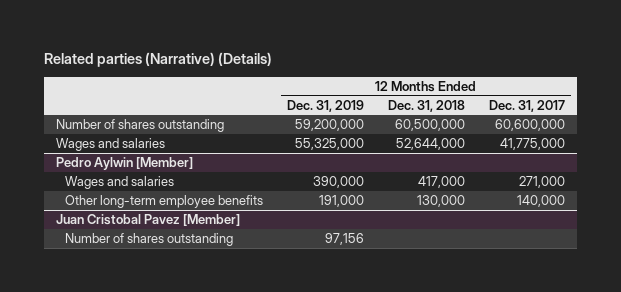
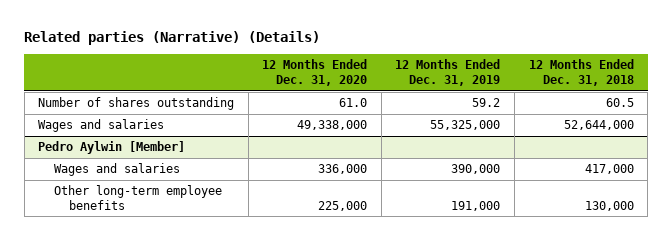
- | 12 Months Ended Dec. 31, 2019 | 12 Months Ended Dec. 31, 2018 | 12 Months Ended Dec. 31, 2017
+ | 12 Months Ended Dec. 31, 2020 | 12 Months Ended Dec. 31, 2019 | 12 Months Ended Dec. 31, 2018
- Number of shares outstanding | 59,200,000 | 60,500,000 | 60,600,000
+ Number of shares outstanding | 61.0 | 59.2 | 60.5
- Juan Cristobal Pavez [Member]
- Number of shares outstanding | 97,156 | |

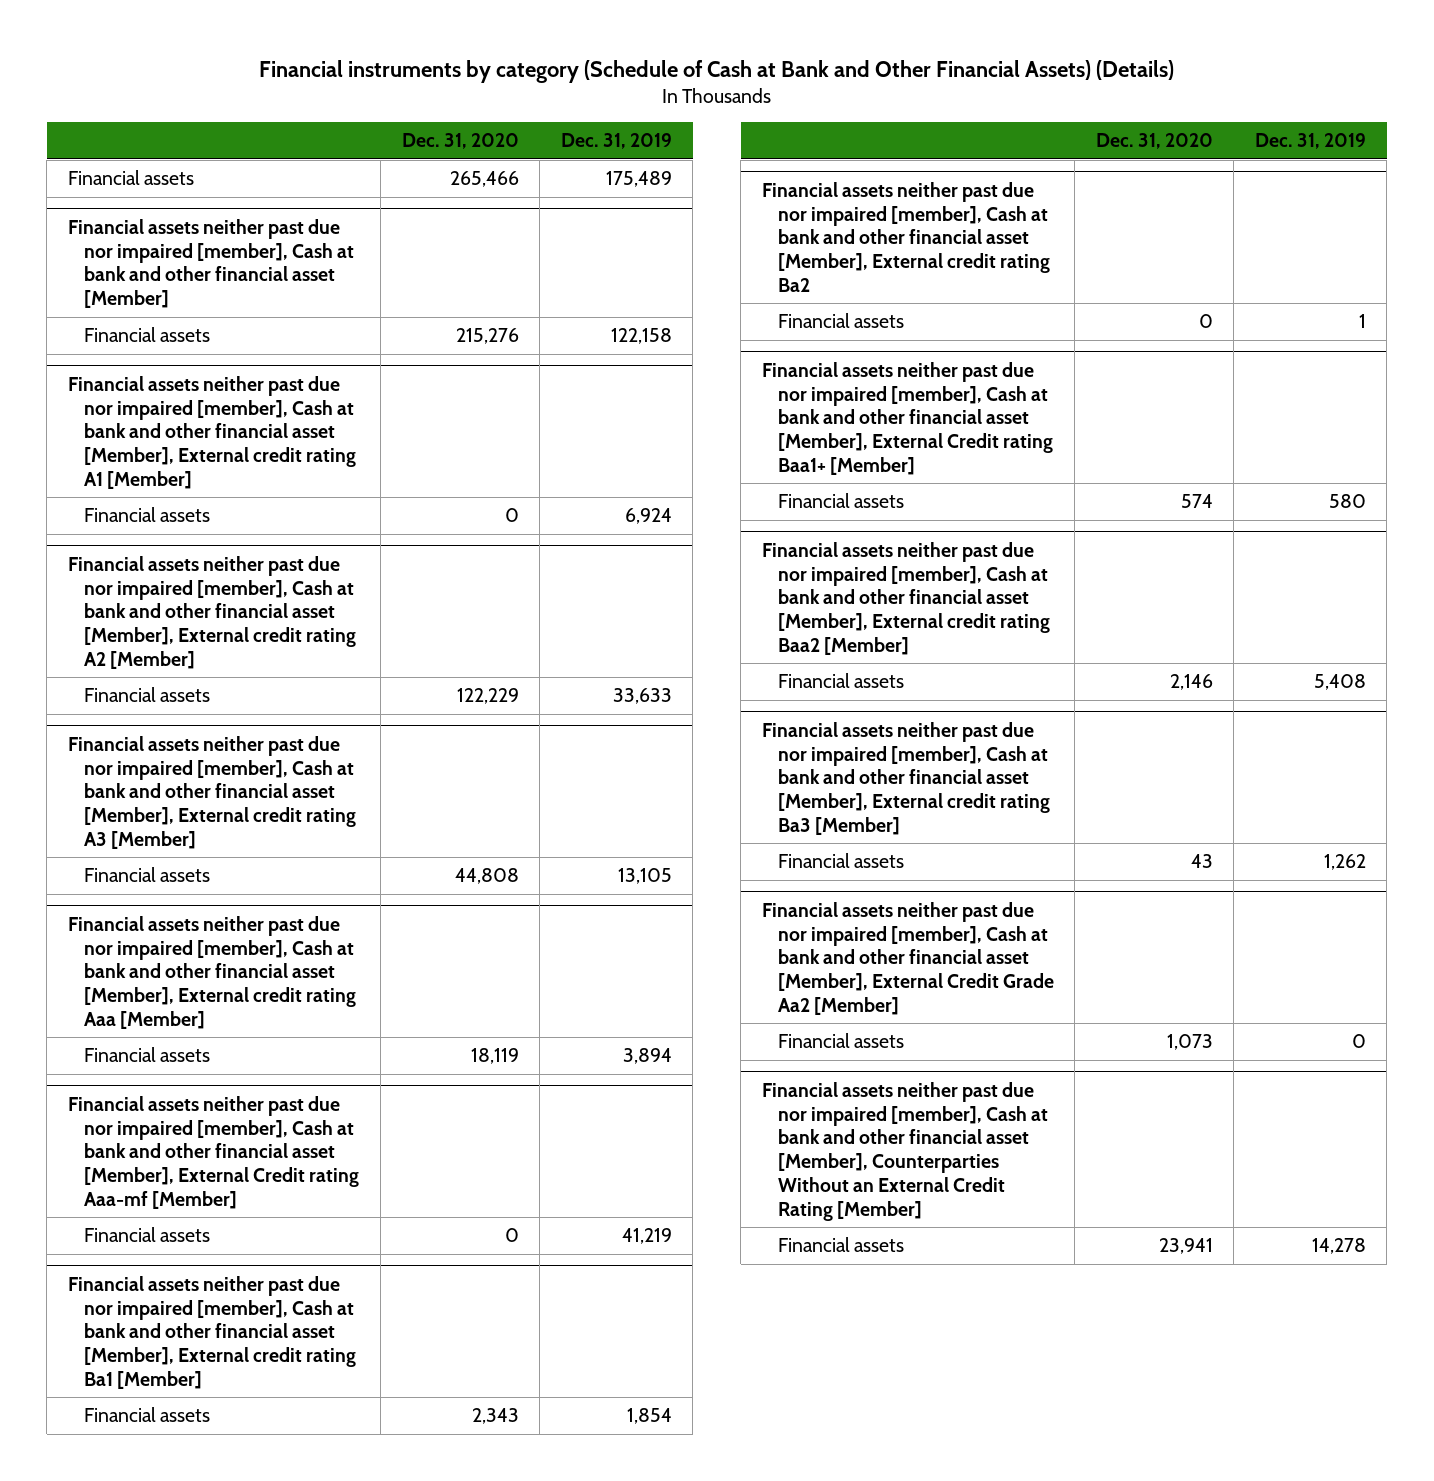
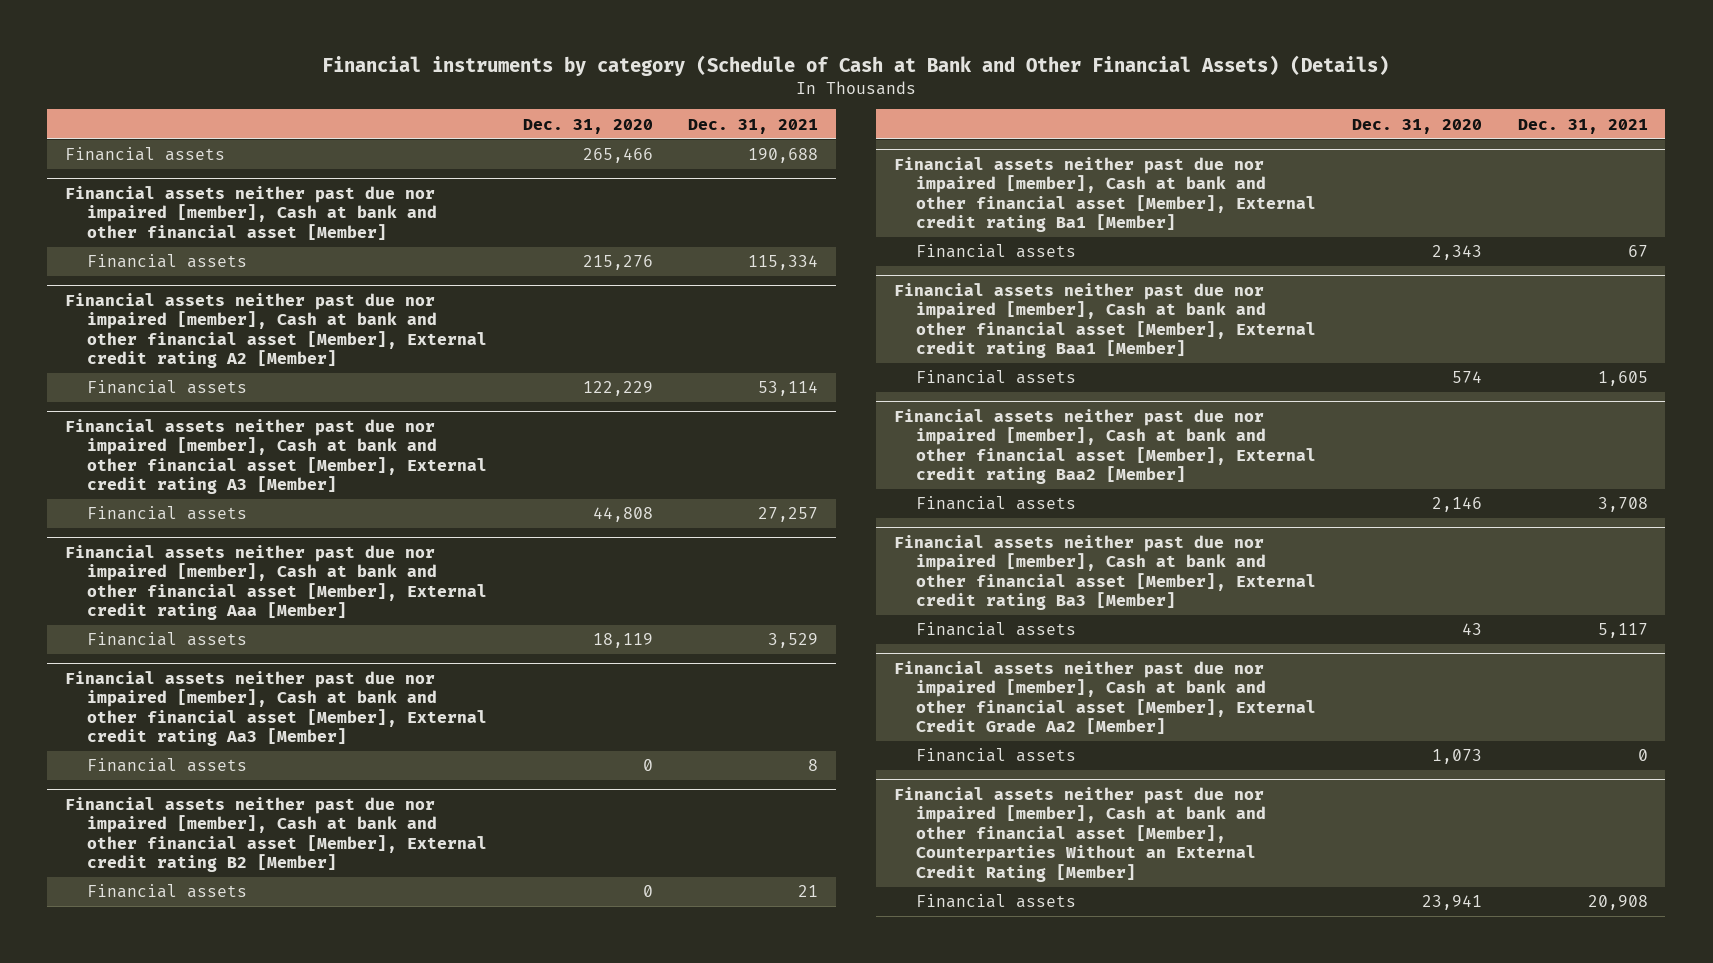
- | Dec. 31, 2020 | Dec. 31, 2019
+ | Dec. 31, 2020 | Dec. 31, 2021
- Financial assets neither past due nor impaired [member], Cash at bank and other financial asset [Member], External credit rating A1 [Member]
- Financial assets | 0 | 6,924
- Financial assets neither past due nor impaired [member], Cash at bank and other financial asset [Member], External Credit rating Aaa-mf [Member]
+ Financial assets neither past due nor impaired [member], Cash at bank and other financial asset [Member], External credit rating Aa3 [Member]
+ Financial assets neither past due nor impaired [member], Cash at bank and other financial asset [Member], External credit rating B2 [Member]
+ Financial assets | 0 | 21
- Financial assets neither past due nor impaired [member], Cash at bank and other financial asset [Member], External credit rating Ba2
- Financial assets | 0 | 1
- Financial assets neither past due nor impaired [member], Cash at bank and other financial asset [Member], External Credit rating Baa1+ [Member]
+ Financial assets neither past due nor impaired [member], Cash at bank and other financial asset [Member], External credit rating Baa1 [Member]

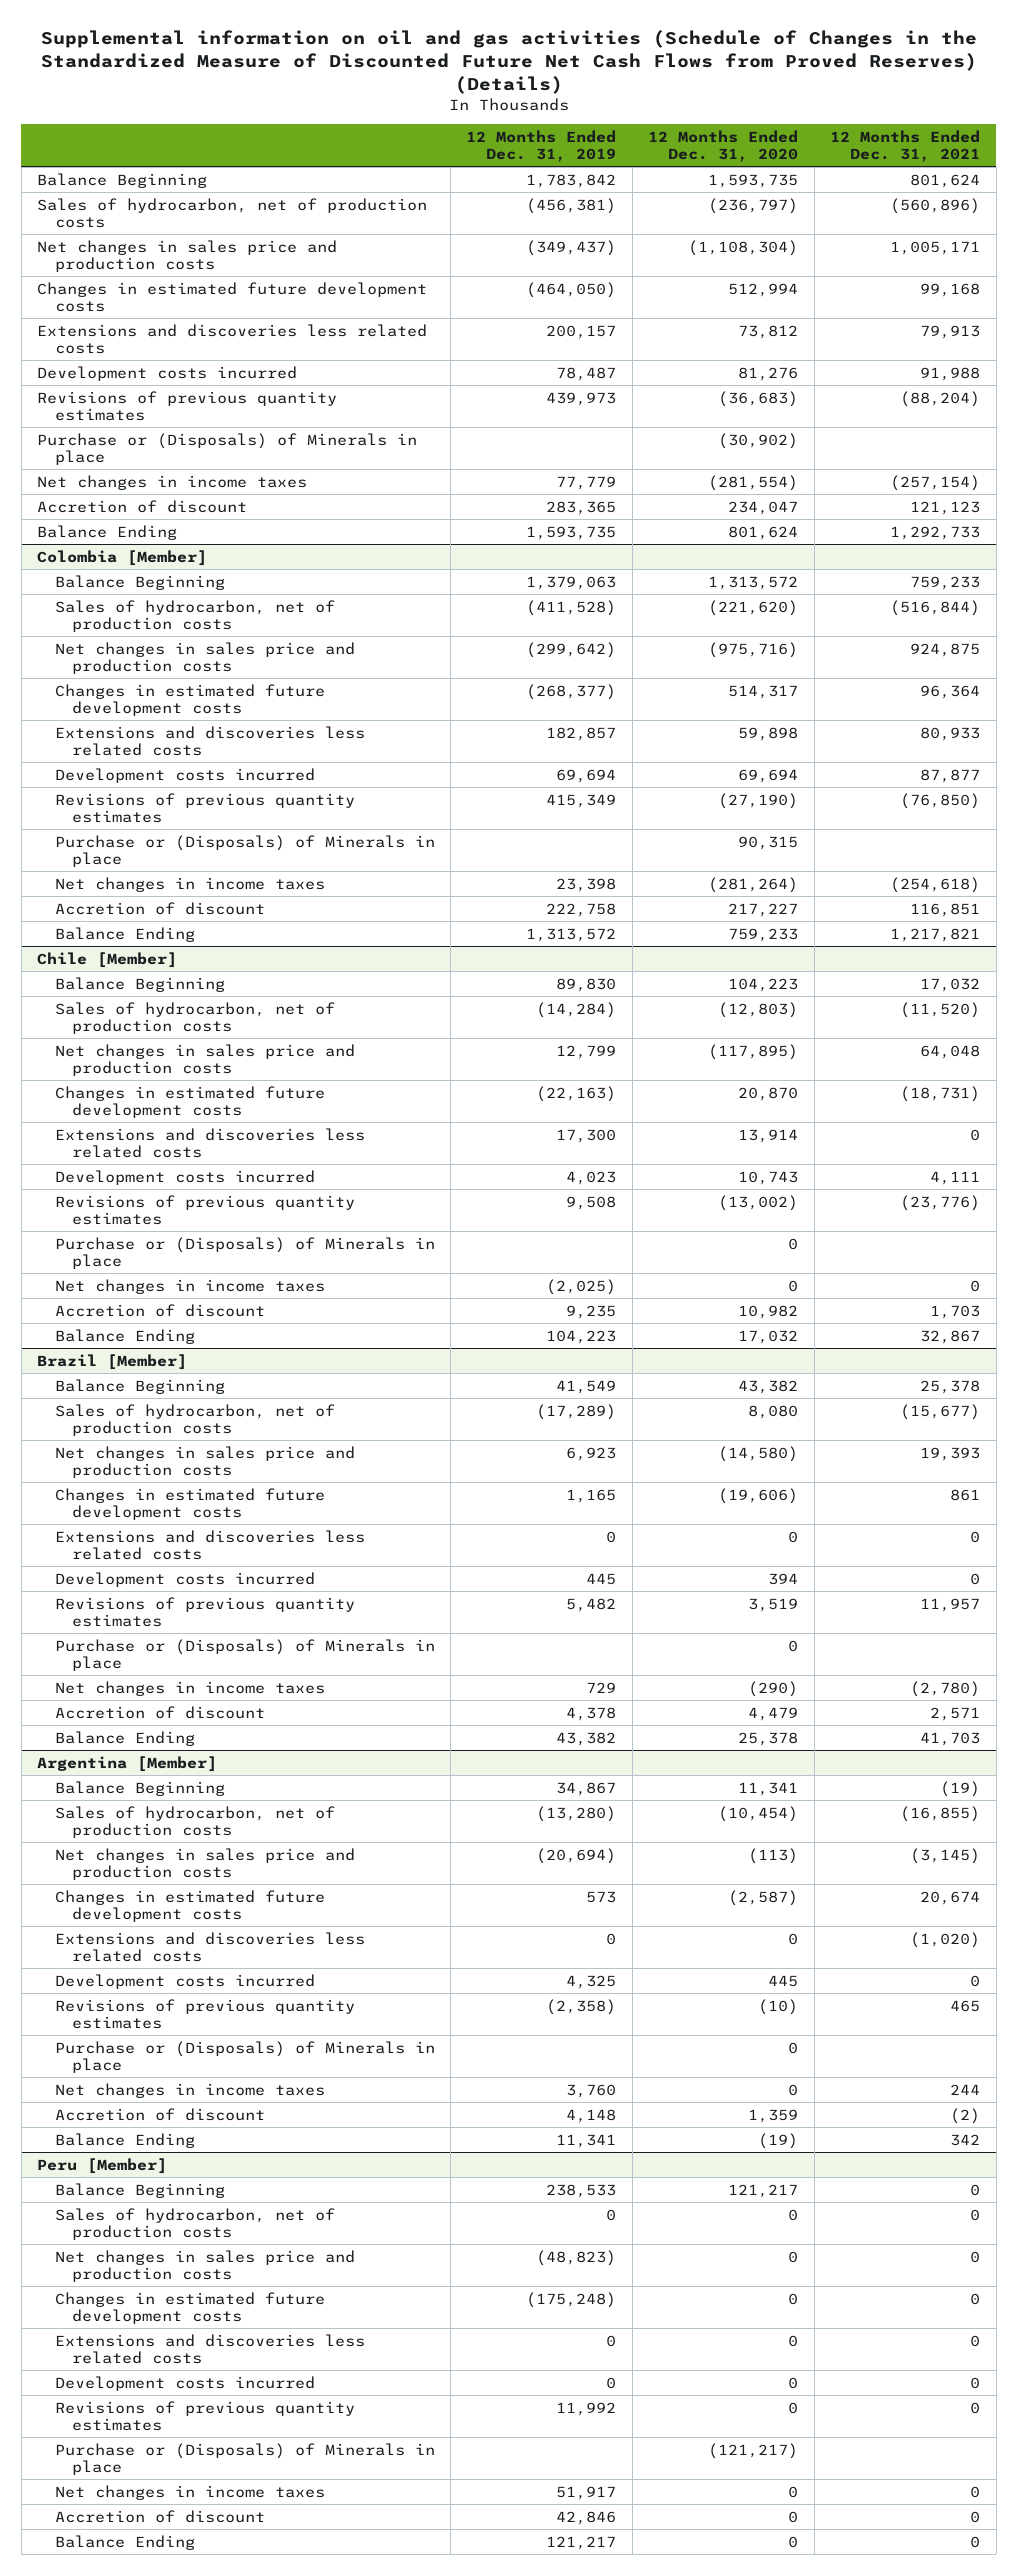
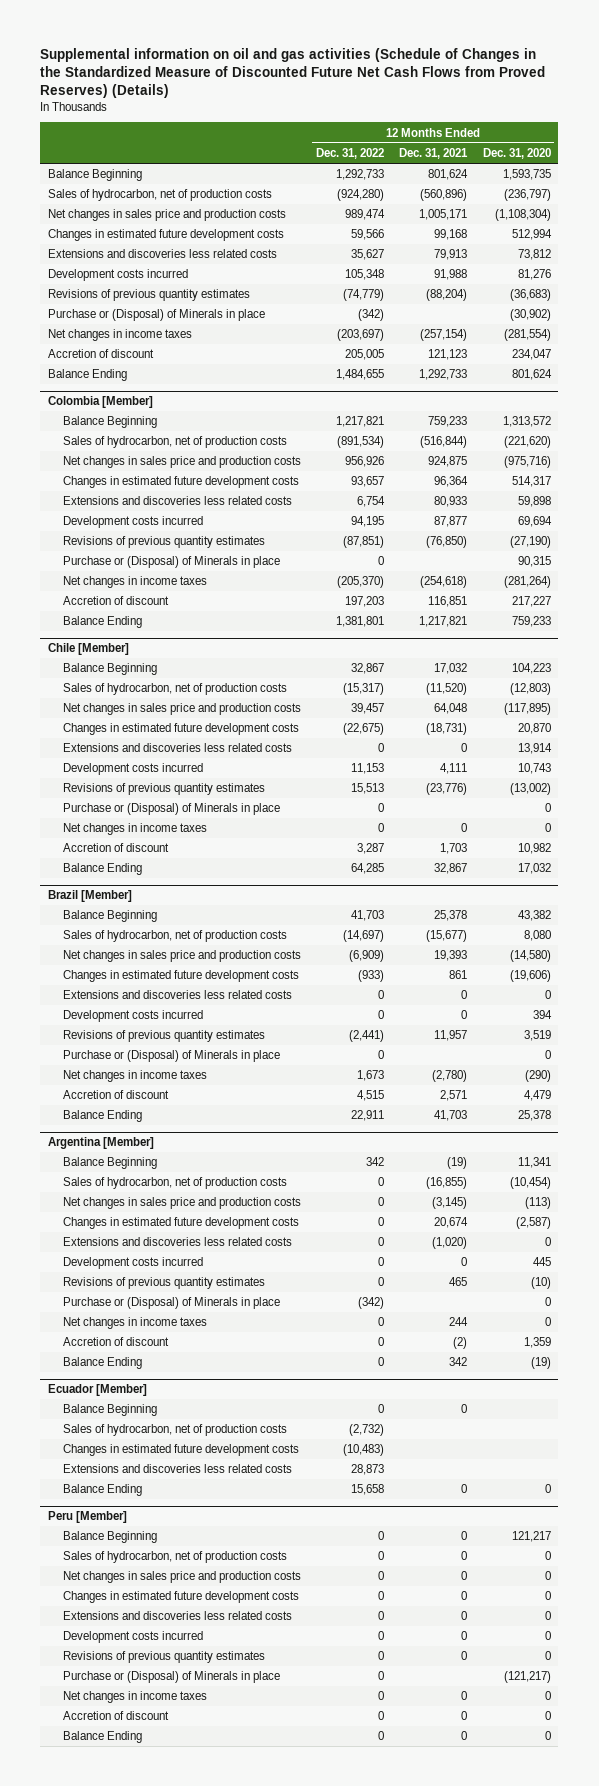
- | 12 Months Ended Dec. 31, 2019 | 12 Months Ended Dec. 31, 2020 | 12 Months Ended Dec. 31, 2021
+ | 12 Months Ended Dec. 31, 2022 | 12 Months Ended Dec. 31, 2021 | 12 Months Ended Dec. 31, 2020
- Purchase or (Disposals) of Minerals in place | | (30,902) |
+ Purchase or (Disposal) of Minerals in place | (342) | | (30,902)
@ Colombia [Member]
- Purchase or (Disposals) of Minerals in place | | 90,315 |
+ Purchase or (Disposal) of Minerals in place | 0 | | 90,315
@ Chile [Member]
- Purchase or (Disposals) of Minerals in place | | 0 |
+ Purchase or (Disposal) of Minerals in place | 0 | | 0
@ Brazil [Member]
- Purchase or (Disposals) of Minerals in place | | 0 |
+ Purchase or (Disposal) of Minerals in place | 0 | | 0
@ Argentina [Member]
- Purchase or (Disposals) of Minerals in place | | 0 |
+ Purchase or (Disposal) of Minerals in place | (342) | | 0
+ Ecuador [Member]
+ Balance Beginning | 0 | 0 |
+ Sales of hydrocarbon, net of production costs | (2,732) | |
+ Changes in estimated future development costs | (10,483) | |
+ Extensions and discoveries less related costs | 28,873 | |
+ Balance Ending | 15,658 | 0 | 0
@ Peru [Member]
- Purchase or (Disposals) of Minerals in place | | (121,217) |
+ Purchase or (Disposal) of Minerals in place | 0 | | (121,217)

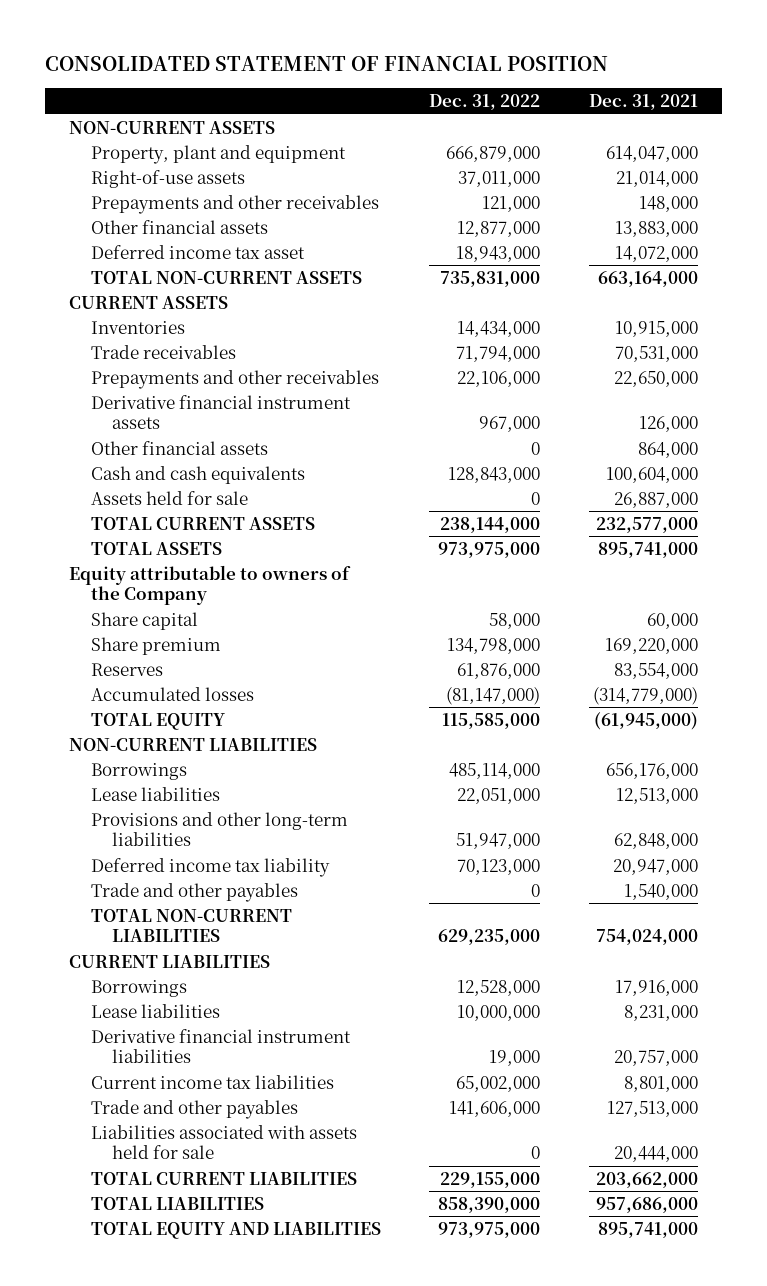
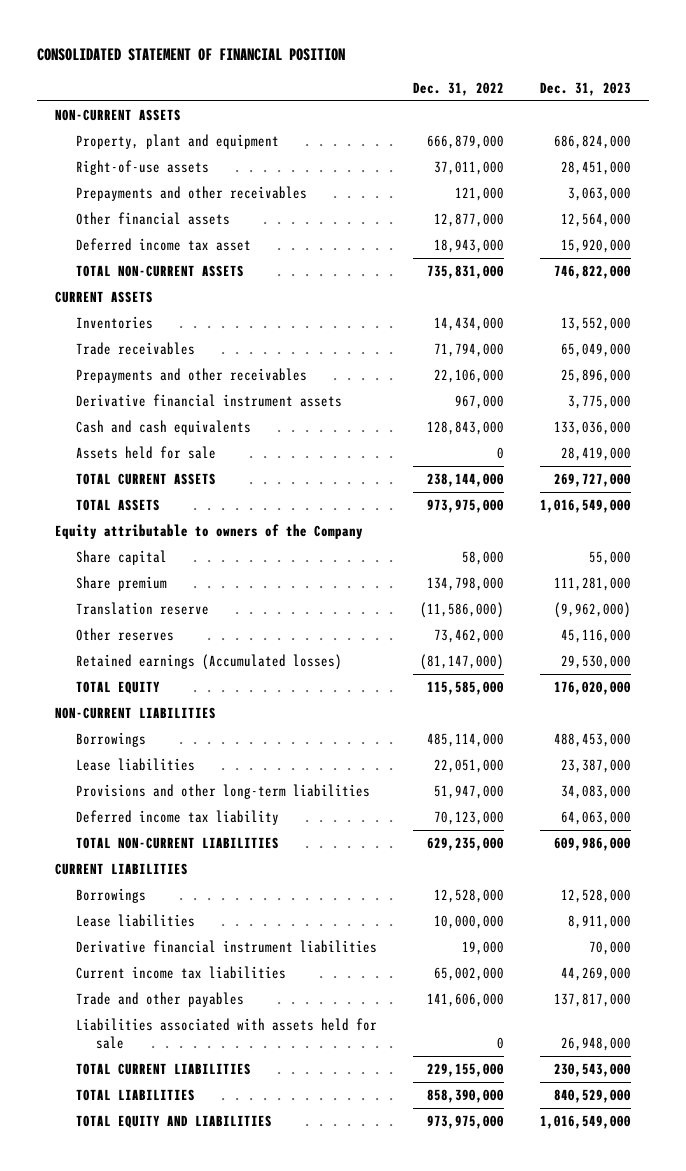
- | Dec. 31, 2022 | Dec. 31, 2021
+ | Dec. 31, 2022 | Dec. 31, 2023
- Other financial assets | 0 | 864,000
- Reserves | 61,876,000 | 83,554,000
- Accumulated losses | (81,147,000) | (314,779,000)
+ Translation reserve | (11,586,000) | (9,962,000)
+ Other reserves | 73,462,000 | 45,116,000
+ Retained earnings (Accumulated losses) | (81,147,000) | 29,530,000
- Trade and other payables | 0 | 1,540,000

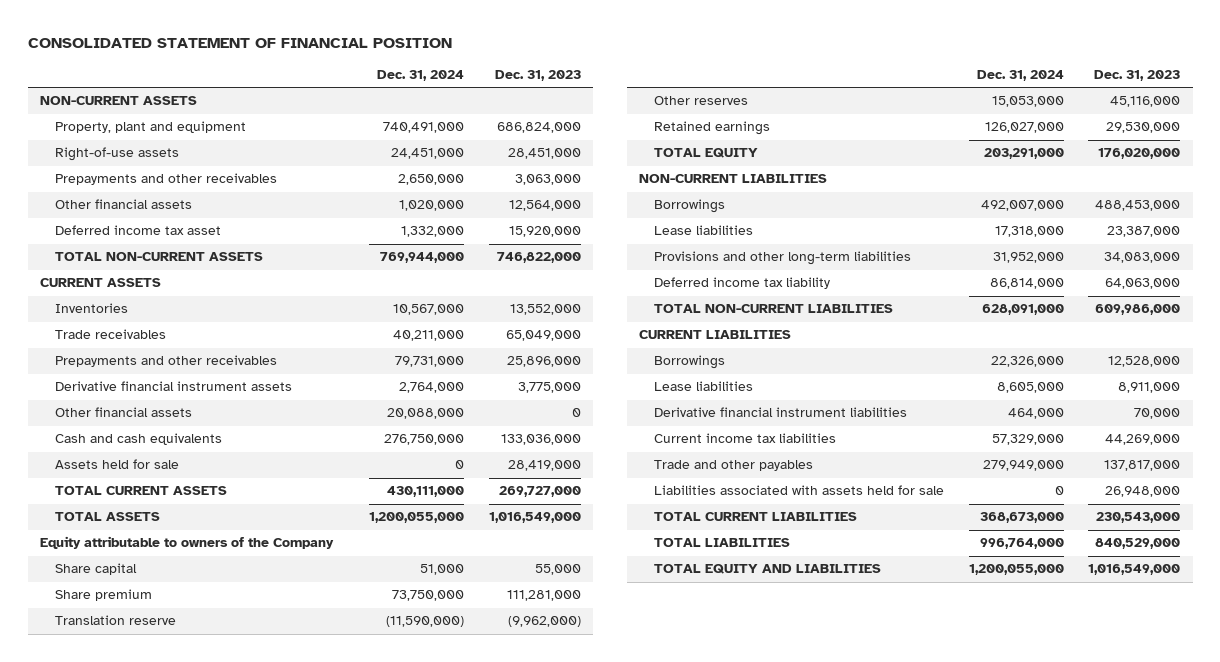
- | Dec. 31, 2022 | Dec. 31, 2023
+ | Dec. 31, 2024 | Dec. 31, 2023
+ Other financial assets | 20,088,000 | 0
- Retained earnings (Accumulated losses) | (81,147,000) | 29,530,000
+ Retained earnings | 126,027,000 | 29,530,000

